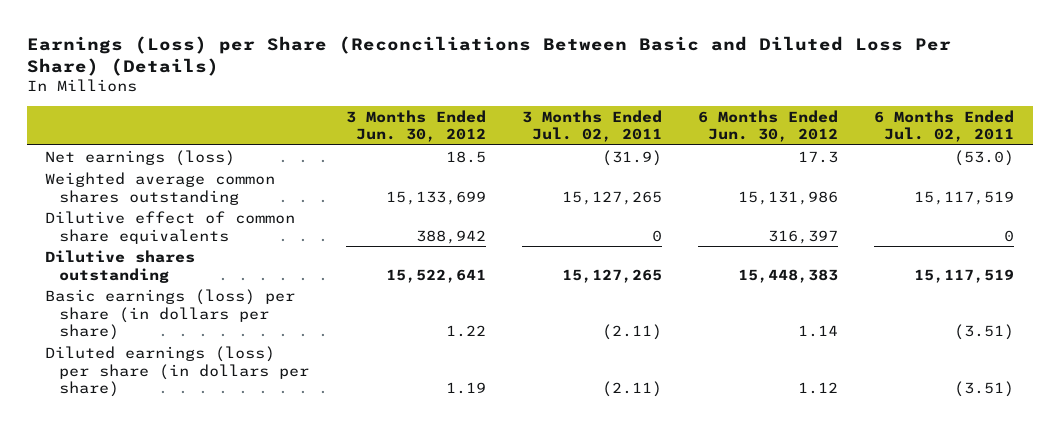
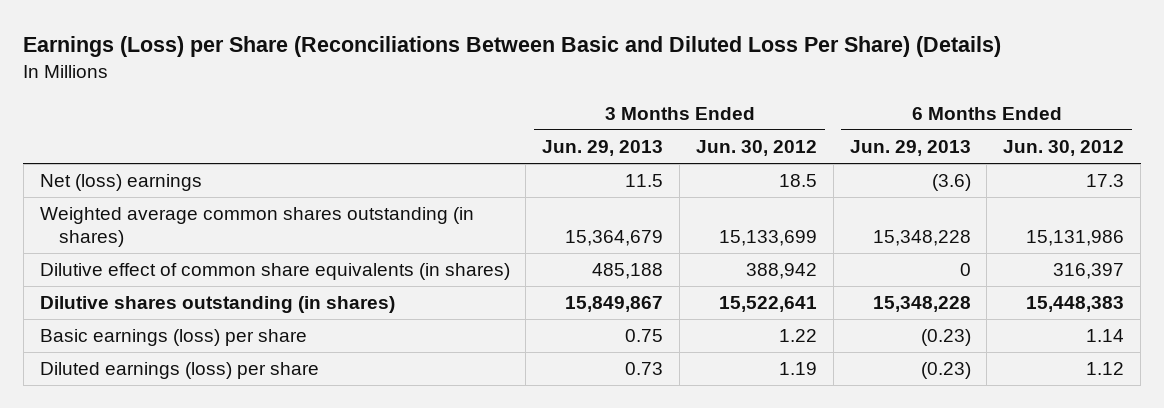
- | 3 Months Ended Jun. 30, 2012 | 3 Months Ended Jul. 02, 2011 | 6 Months Ended Jun. 30, 2012 | 6 Months Ended Jul. 02, 2011
+ | 3 Months Ended Jun. 29, 2013 | 3 Months Ended Jun. 30, 2012 | 6 Months Ended Jun. 29, 2013 | 6 Months Ended Jun. 30, 2012
- Net earnings (loss) | 18.5 | (31.9) | 17.3 | (53.0)
- Weighted average common shares outstanding | 15,133,699 | 15,127,265 | 15,131,986 | 15,117,519
- Dilutive effect of common share equivalents | 388,942 | 0 | 316,397 | 0
- Dilutive shares outstanding | 15,522,641 | 15,127,265 | 15,448,383 | 15,117,519
- Basic earnings (loss) per share (in dollars per share) | 1.22 | (2.11) | 1.14 | (3.51)
- Diluted earnings (loss) per share (in dollars per share) | 1.19 | (2.11) | 1.12 | (3.51)
+ Net (loss) earnings | 11.5 | 18.5 | (3.6) | 17.3
+ Weighted average common shares outstanding (in shares) | 15,364,679 | 15,133,699 | 15,348,228 | 15,131,986
+ Dilutive effect of common share equivalents (in shares) | 485,188 | 388,942 | 0 | 316,397
+ Dilutive shares outstanding (in shares) | 15,849,867 | 15,522,641 | 15,348,228 | 15,448,383
+ Basic earnings (loss) per share | 0.75 | 1.22 | (0.23) | 1.14
+ Diluted earnings (loss) per share | 0.73 | 1.19 | (0.23) | 1.12

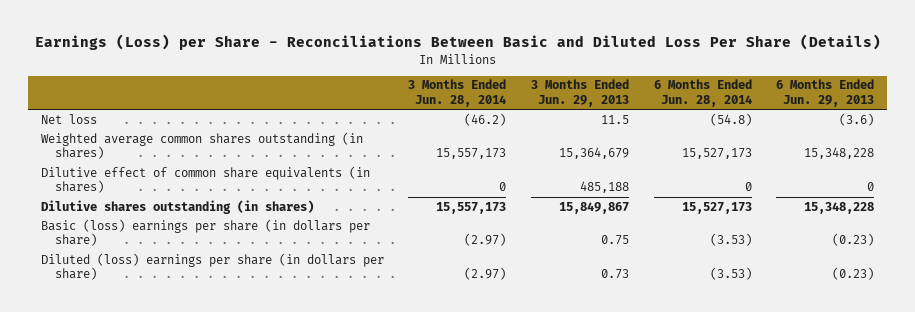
- Earnings (Loss) per Share (Reconciliations Between Basic and Diluted Loss Per Share) (Details)
+ Earnings (Loss) per Share - Reconciliations Between Basic and Diluted Loss Per Share (Details)
- | 3 Months Ended Jun. 29, 2013 | 3 Months Ended Jun. 30, 2012 | 6 Months Ended Jun. 29, 2013 | 6 Months Ended Jun. 30, 2012
+ | 3 Months Ended Jun. 28, 2014 | 3 Months Ended Jun. 29, 2013 | 6 Months Ended Jun. 28, 2014 | 6 Months Ended Jun. 29, 2013
- Net (loss) earnings | 11.5 | 18.5 | (3.6) | 17.3
+ Net loss | (46.2) | 11.5 | (54.8) | (3.6)
- Basic earnings (loss) per share | 0.75 | 1.22 | (0.23) | 1.14
- Diluted earnings (loss) per share | 0.73 | 1.19 | (0.23) | 1.12
+ Basic (loss) earnings per share (in dollars per share) | (2.97) | 0.75 | (3.53) | (0.23)
+ Diluted (loss) earnings per share (in dollars per share) | (2.97) | 0.73 | (3.53) | (0.23)

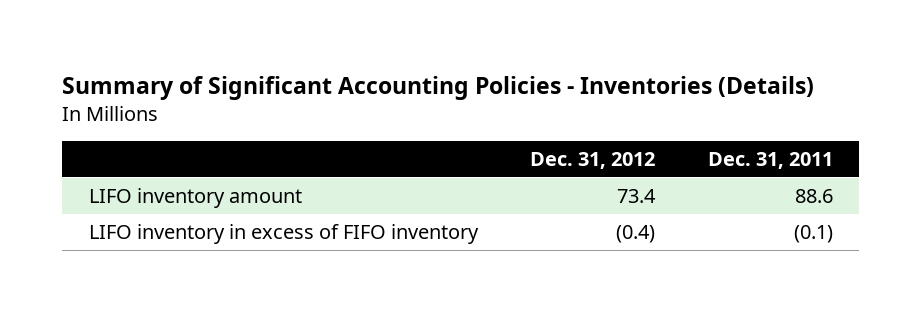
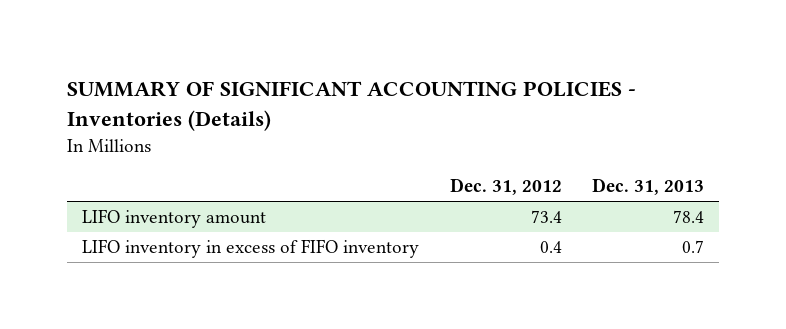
- Summary of Significant Accounting Policies - Inventories (Details)
+ SUMMARY OF SIGNIFICANT ACCOUNTING POLICIES - Inventories (Details)
- | Dec. 31, 2012 | Dec. 31, 2011
+ | Dec. 31, 2012 | Dec. 31, 2013
- LIFO inventory in excess of FIFO inventory | (0.4) | (0.1)
+ LIFO inventory in excess of FIFO inventory | 0.4 | 0.7

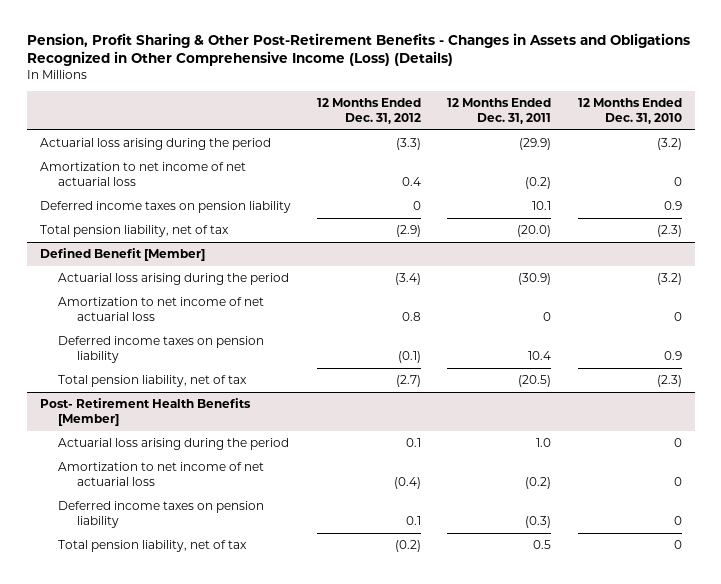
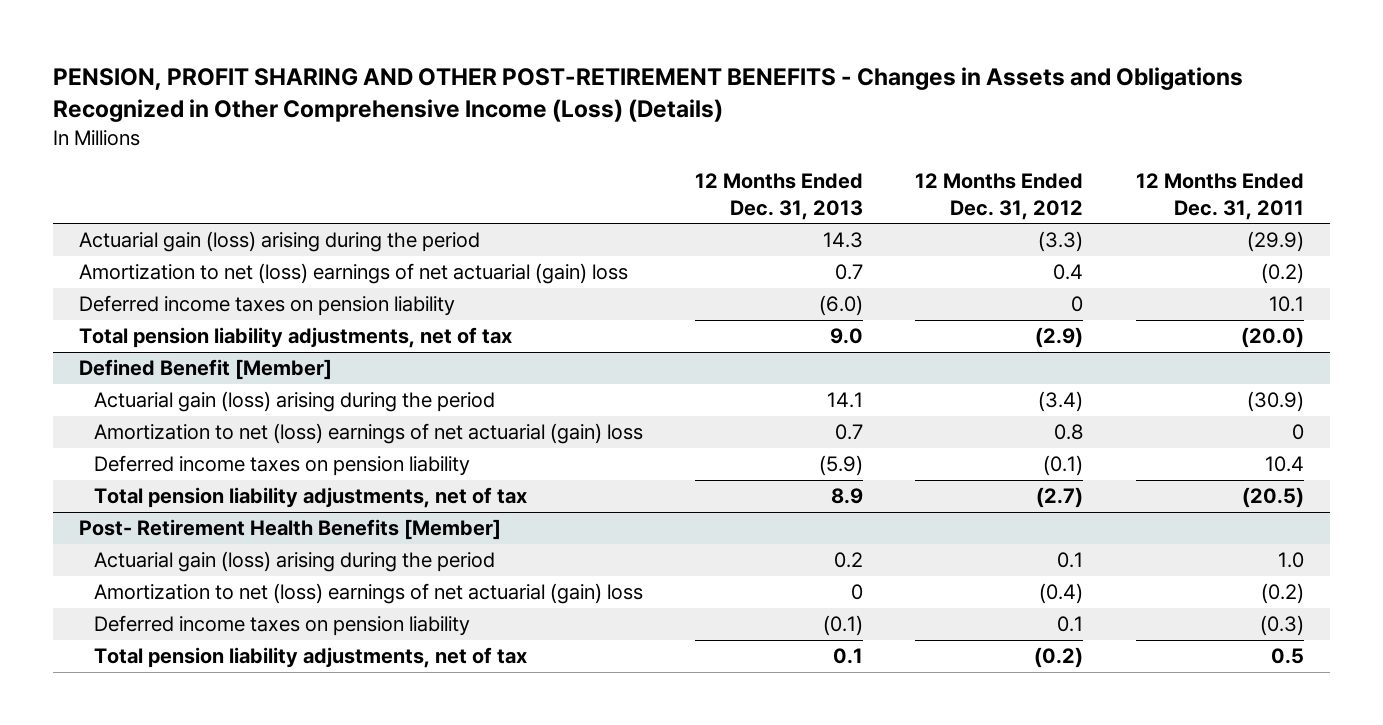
- Pension, Profit Sharing & Other Post-Retirement Benefits - Changes in Assets and Obligations Recognized in Other Comprehensive Income (Loss) (Details)
+ PENSION, PROFIT SHARING AND OTHER POST-RETIREMENT BENEFITS - Changes in Assets and Obligations Recognized in Other Comprehensive Income (Loss) (Details)
- | 12 Months Ended Dec. 31, 2012 | 12 Months Ended Dec. 31, 2011 | 12 Months Ended Dec. 31, 2010
+ | 12 Months Ended Dec. 31, 2013 | 12 Months Ended Dec. 31, 2012 | 12 Months Ended Dec. 31, 2011
- Actuarial loss arising during the period | (3.3) | (29.9) | (3.2)
- Amortization to net income of net actuarial loss | 0.4 | (0.2) | 0
+ Actuarial gain (loss) arising during the period | 14.3 | (3.3) | (29.9)
+ Amortization to net (loss) earnings of net actuarial (gain) loss | 0.7 | 0.4 | (0.2)
- Total pension liability, net of tax | (2.9) | (20.0) | (2.3)
+ Total pension liability adjustments, net of tax | 9.0 | (2.9) | (20.0)
@ Defined Benefit [Member]
- Actuarial loss arising during the period | (3.4) | (30.9) | (3.2)
- Amortization to net income of net actuarial loss | 0.8 | 0 | 0
+ Actuarial gain (loss) arising during the period | 14.1 | (3.4) | (30.9)
+ Amortization to net (loss) earnings of net actuarial (gain) loss | 0.7 | 0.8 | 0
- Total pension liability, net of tax | (2.7) | (20.5) | (2.3)
+ Total pension liability adjustments, net of tax | 8.9 | (2.7) | (20.5)
@ Post- Retirement Health Benefits [Member]
- Actuarial loss arising during the period | 0.1 | 1.0 | 0
- Amortization to net income of net actuarial loss | (0.4) | (0.2) | 0
+ Actuarial gain (loss) arising during the period | 0.2 | 0.1 | 1.0
+ Amortization to net (loss) earnings of net actuarial (gain) loss | 0 | (0.4) | (0.2)
- Total pension liability, net of tax | (0.2) | 0.5 | 0
+ Total pension liability adjustments, net of tax | 0.1 | (0.2) | 0.5

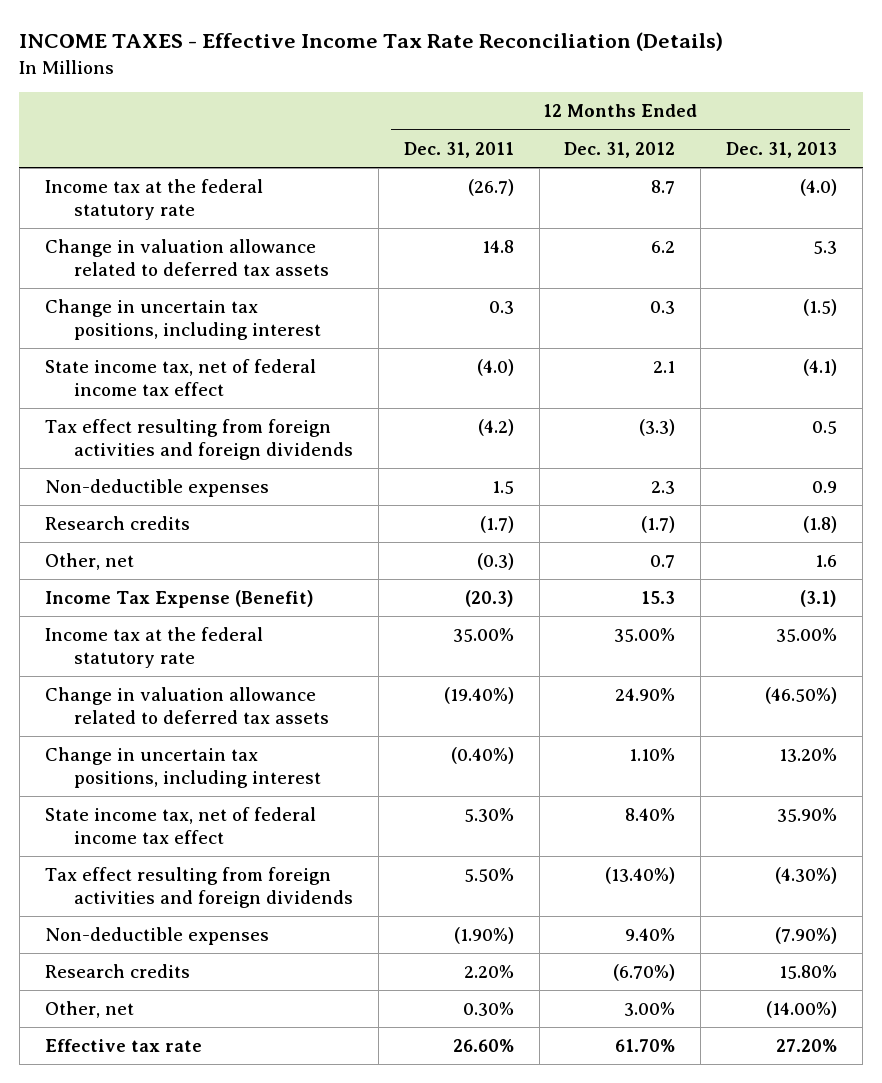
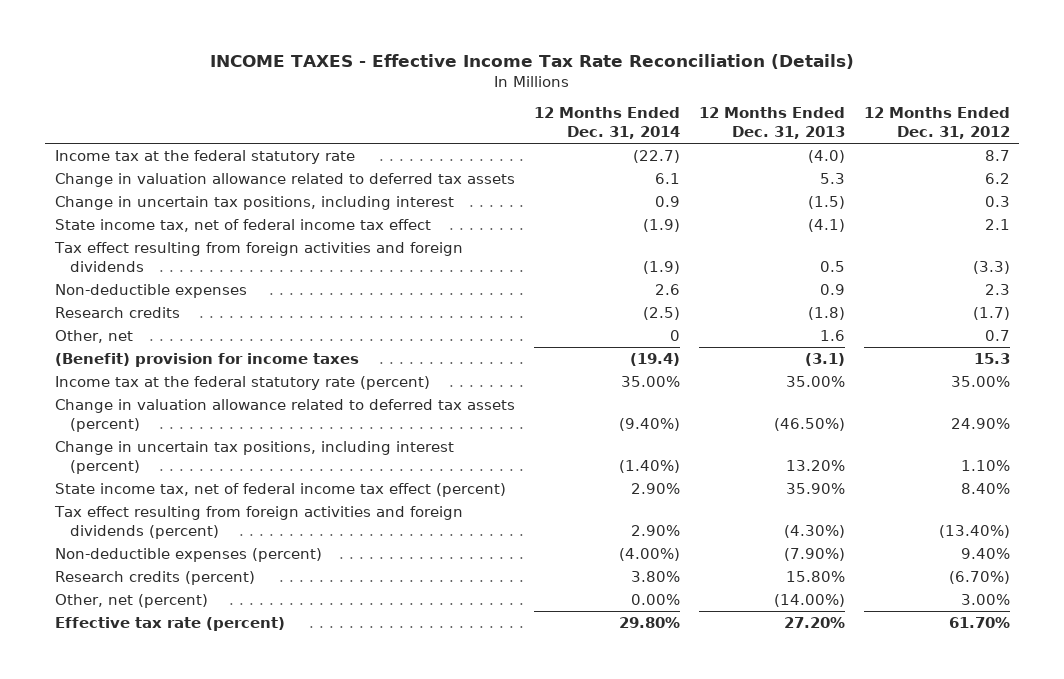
- | 12 Months Ended Dec. 31, 2011 | 12 Months Ended Dec. 31, 2012 | 12 Months Ended Dec. 31, 2013
+ | 12 Months Ended Dec. 31, 2014 | 12 Months Ended Dec. 31, 2013 | 12 Months Ended Dec. 31, 2012
- Income Tax Expense (Benefit) | (20.3) | 15.3 | (3.1)
- Income tax at the federal statutory rate | 35.00% | 35.00% | 35.00%
- Change in valuation allowance related to deferred tax assets | (19.40%) | 24.90% | (46.50%)
- Change in uncertain tax positions, including interest | (0.40%) | 1.10% | 13.20%
- State income tax, net of federal income tax effect | 5.30% | 8.40% | 35.90%
- Tax effect resulting from foreign activities and foreign dividends | 5.50% | (13.40%) | (4.30%)
- Non-deductible expenses | (1.90%) | 9.40% | (7.90%)
- Research credits | 2.20% | (6.70%) | 15.80%
- Other, net | 0.30% | 3.00% | (14.00%)
- Effective tax rate | 26.60% | 61.70% | 27.20%
+ (Benefit) provision for income taxes | (19.4) | (3.1) | 15.3
+ Income tax at the federal statutory rate (percent) | 35.00% | 35.00% | 35.00%
+ Change in valuation allowance related to deferred tax assets (percent) | (9.40%) | (46.50%) | 24.90%
+ Change in uncertain tax positions, including interest (percent) | (1.40%) | 13.20% | 1.10%
+ State income tax, net of federal income tax effect (percent) | 2.90% | 35.90% | 8.40%
+ Tax effect resulting from foreign activities and foreign dividends (percent) | 2.90% | (4.30%) | (13.40%)
+ Non-deductible expenses (percent) | (4.00%) | (7.90%) | 9.40%
+ Research credits (percent) | 3.80% | 15.80% | (6.70%)
+ Other, net (percent) | 0.00% | (14.00%) | 3.00%
+ Effective tax rate (percent) | 29.80% | 27.20% | 61.70%

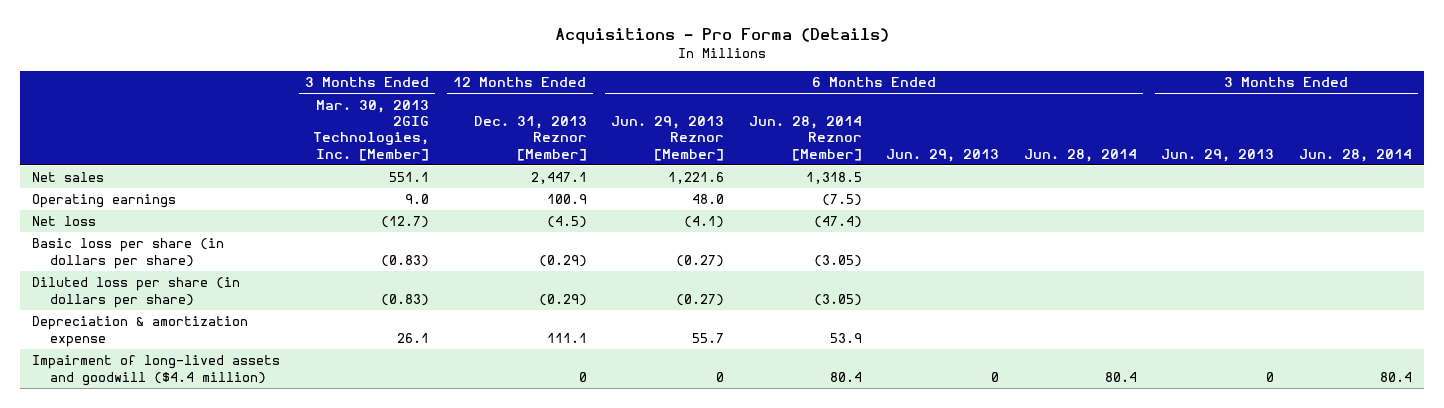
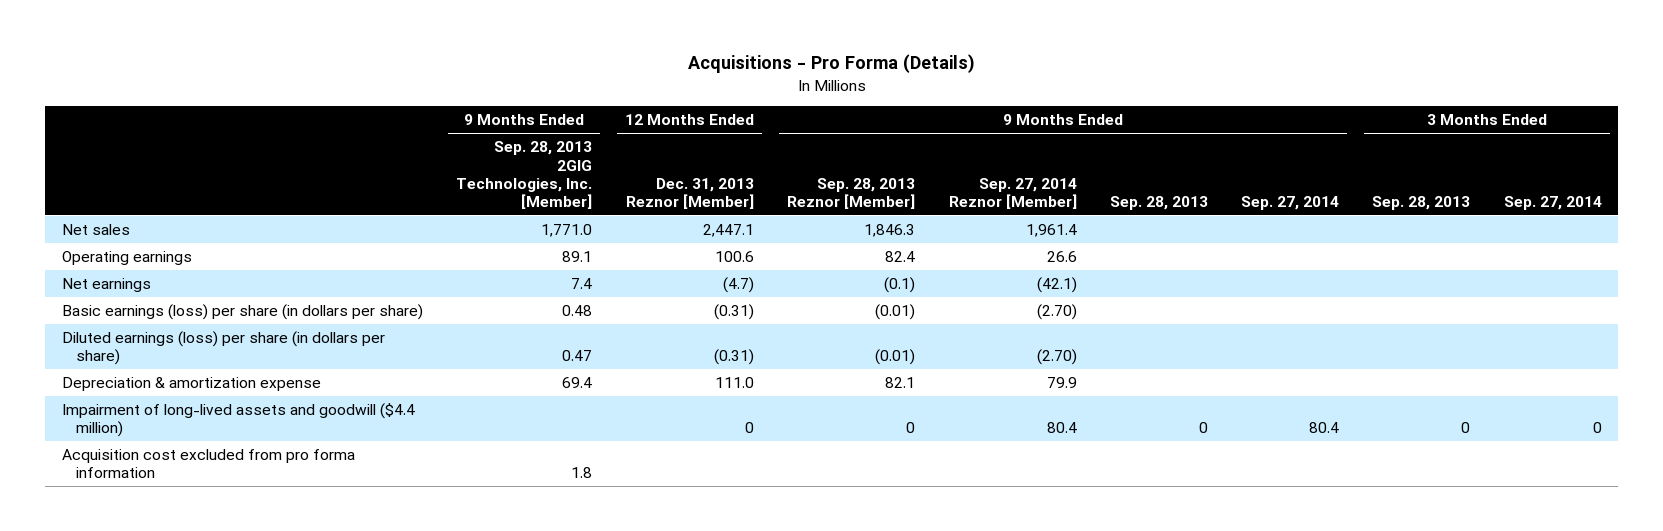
- | 3 Months Ended Mar. 30, 2013 2GIG Technologies, Inc. [Member] | 12 Months Ended Dec. 31, 2013 Reznor [Member] | 6 Months Ended Jun. 29, 2013 Reznor [Member] | 6 Months Ended Jun. 28, 2014 Reznor [Member] | 6 Months Ended Jun. 29, 2013 | 6 Months Ended Jun. 28, 2014 | 3 Months Ended Jun. 29, 2013 | 3 Months Ended Jun. 28, 2014
+ | 9 Months Ended Sep. 28, 2013 2GIG Technologies, Inc. [Member] | 12 Months Ended Dec. 31, 2013 Reznor [Member] | 9 Months Ended Sep. 28, 2013 Reznor [Member] | 9 Months Ended Sep. 27, 2014 Reznor [Member] | 9 Months Ended Sep. 28, 2013 | 9 Months Ended Sep. 27, 2014 | 3 Months Ended Sep. 28, 2013 | 3 Months Ended Sep. 27, 2014
- Operating earnings | 9.0 | 100.9 | 48.0 | (7.5) | | | |
- Net loss | (12.7) | (4.5) | (4.1) | (47.4) | | | |
- Basic loss per share (in dollars per share) | (0.83) | (0.29) | (0.27) | (3.05) | | | |
- Diluted loss per share (in dollars per share) | (0.83) | (0.29) | (0.27) | (3.05) | | | |
- Depreciation & amortization expense | 26.1 | 111.1 | 55.7 | 53.9 | | | |
+ Operating earnings | 89.1 | 100.6 | 82.4 | 26.6 | | | |
+ Net earnings | 7.4 | (4.7) | (0.1) | (42.1) | | | |
+ Basic earnings (loss) per share (in dollars per share) | 0.48 | (0.31) | (0.01) | (2.70) | | | |
+ Diluted earnings (loss) per share (in dollars per share) | 0.47 | (0.31) | (0.01) | (2.70) | | | |
+ Depreciation & amortization expense | 69.4 | 111.0 | 82.1 | 79.9 | | | |
+ Acquisition cost excluded from pro forma information | 1.8 | | | | | | |

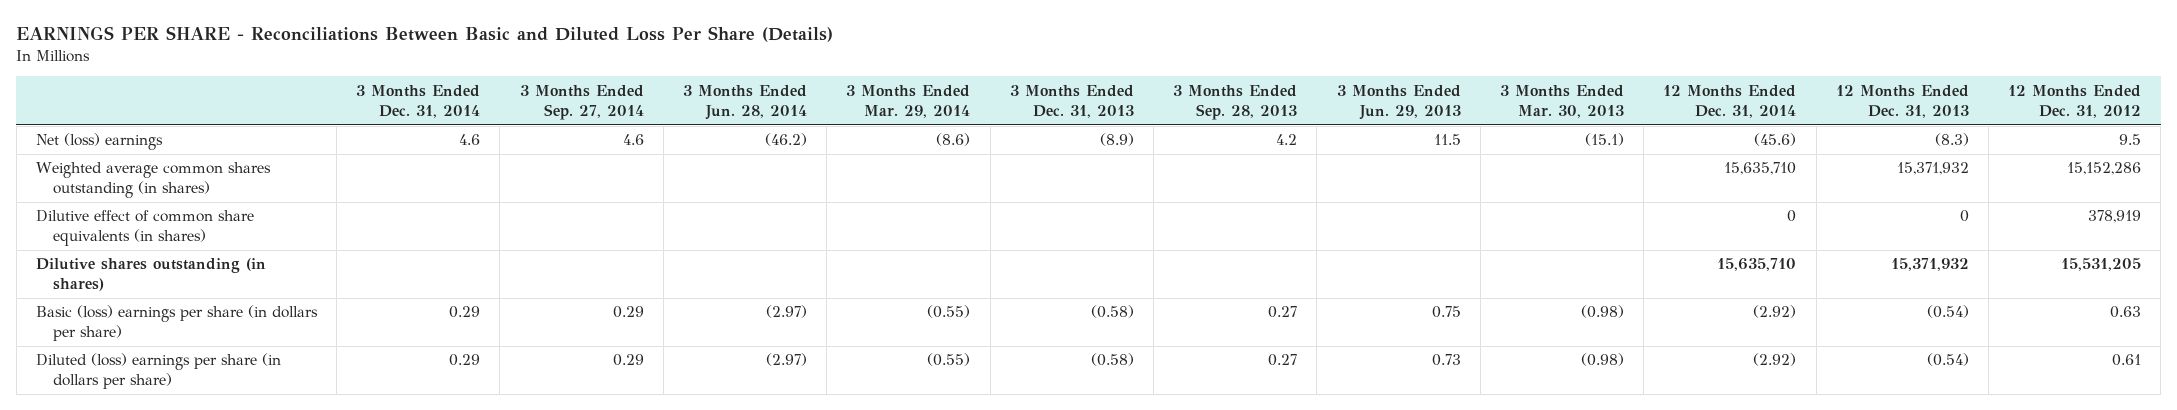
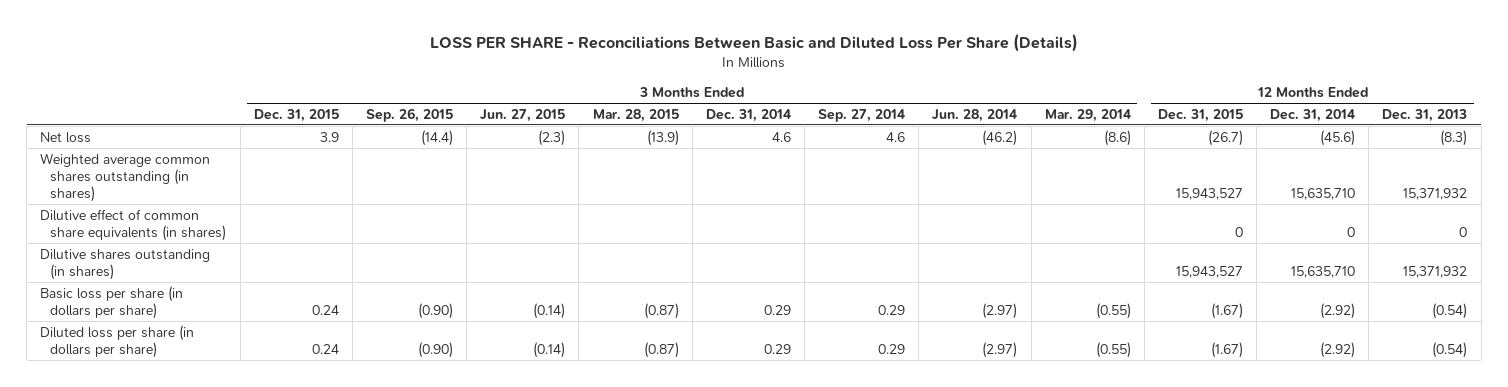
- EARNINGS PER SHARE - Reconciliations Between Basic and Diluted Loss Per Share (Details)
+ LOSS PER SHARE - Reconciliations Between Basic and Diluted Loss Per Share (Details)
- | 3 Months Ended Dec. 31, 2014 | 3 Months Ended Sep. 27, 2014 | 3 Months Ended Jun. 28, 2014 | 3 Months Ended Mar. 29, 2014 | 3 Months Ended Dec. 31, 2013 | 3 Months Ended Sep. 28, 2013 | 3 Months Ended Jun. 29, 2013 | 3 Months Ended Mar. 30, 2013 | 12 Months Ended Dec. 31, 2014 | 12 Months Ended Dec. 31, 2013 | 12 Months Ended Dec. 31, 2012
+ | 3 Months Ended Dec. 31, 2015 | 3 Months Ended Sep. 26, 2015 | 3 Months Ended Jun. 27, 2015 | 3 Months Ended Mar. 28, 2015 | 3 Months Ended Dec. 31, 2014 | 3 Months Ended Sep. 27, 2014 | 3 Months Ended Jun. 28, 2014 | 3 Months Ended Mar. 29, 2014 | 12 Months Ended Dec. 31, 2015 | 12 Months Ended Dec. 31, 2014 | 12 Months Ended Dec. 31, 2013
- Net (loss) earnings | 4.6 | 4.6 | (46.2) | (8.6) | (8.9) | 4.2 | 11.5 | (15.1) | (45.6) | (8.3) | 9.5
+ Net loss | 3.9 | (14.4) | (2.3) | (13.9) | 4.6 | 4.6 | (46.2) | (8.6) | (26.7) | (45.6) | (8.3)
- Basic (loss) earnings per share (in dollars per share) | 0.29 | 0.29 | (2.97) | (0.55) | (0.58) | 0.27 | 0.75 | (0.98) | (2.92) | (0.54) | 0.63
- Diluted (loss) earnings per share (in dollars per share) | 0.29 | 0.29 | (2.97) | (0.55) | (0.58) | 0.27 | 0.73 | (0.98) | (2.92) | (0.54) | 0.61
+ Basic loss per share (in dollars per share) | 0.24 | (0.90) | (0.14) | (0.87) | 0.29 | 0.29 | (2.97) | (0.55) | (1.67) | (2.92) | (0.54)
+ Diluted loss per share (in dollars per share) | 0.24 | (0.90) | (0.14) | (0.87) | 0.29 | 0.29 | (2.97) | (0.55) | (1.67) | (2.92) | (0.54)

